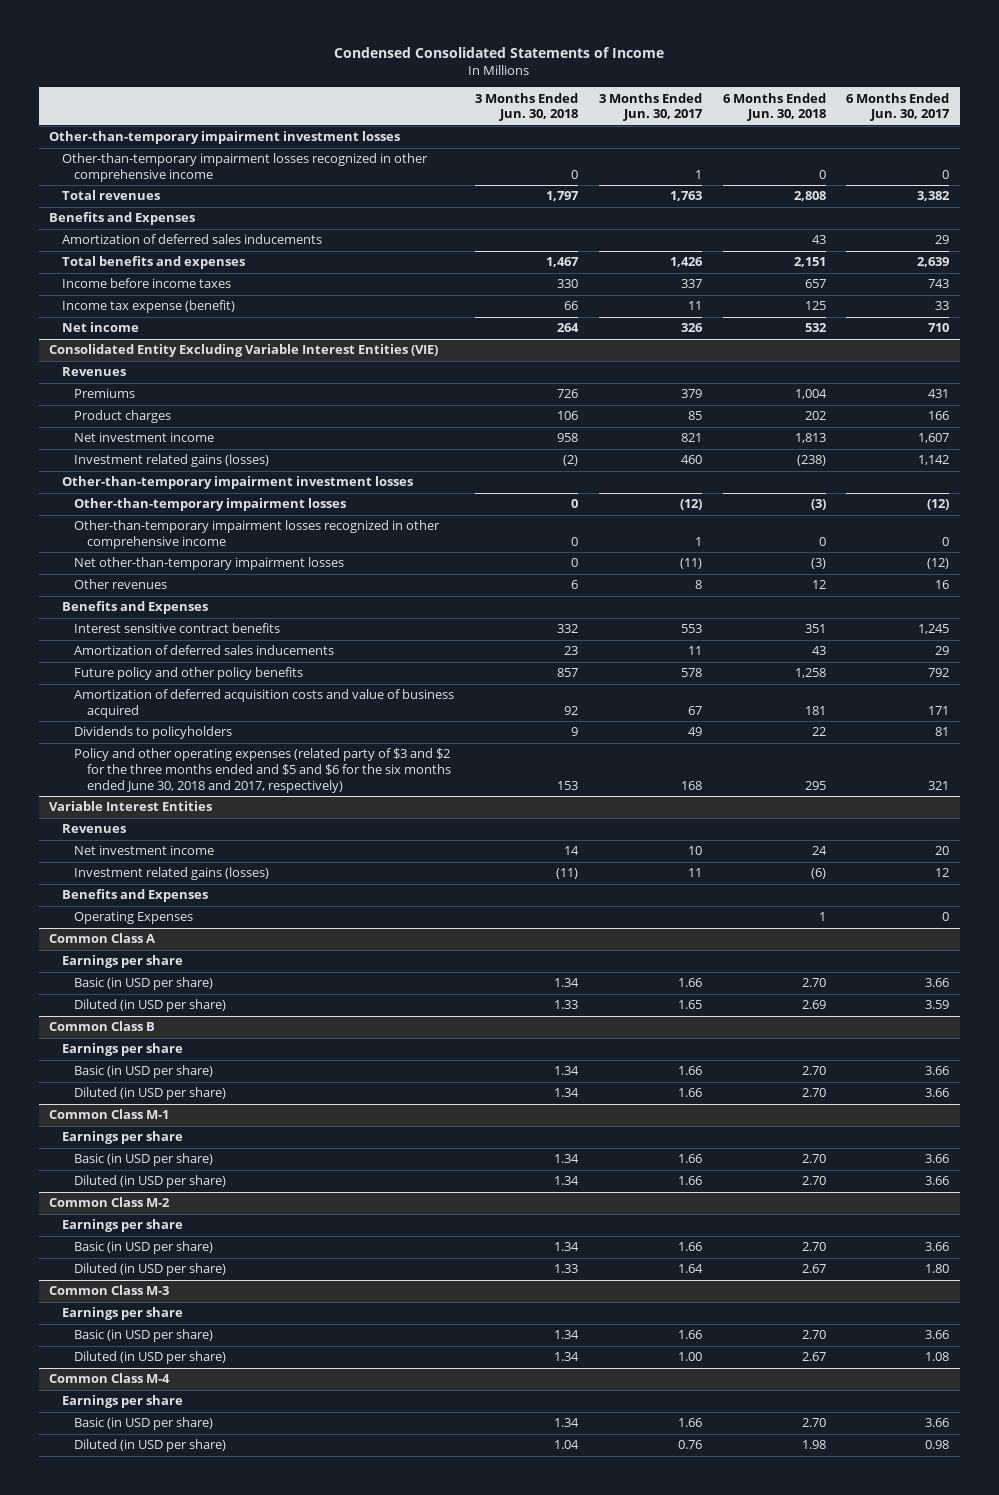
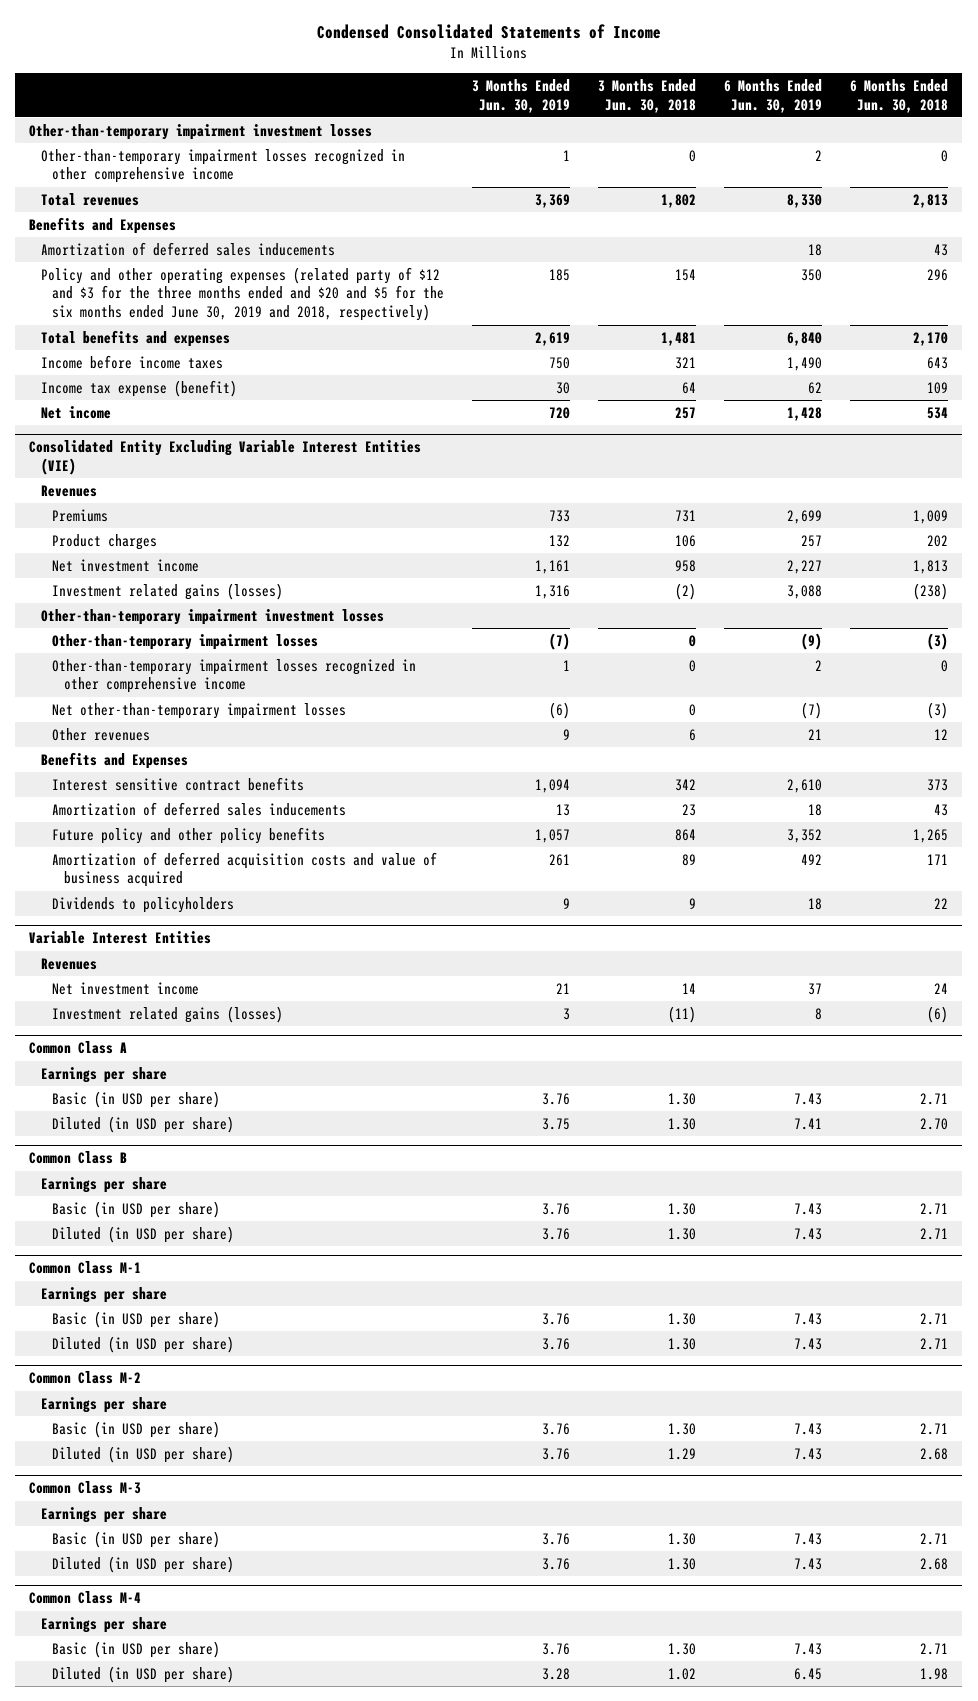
- | 3 Months Ended Jun. 30, 2018 | 3 Months Ended Jun. 30, 2017 | 6 Months Ended Jun. 30, 2018 | 6 Months Ended Jun. 30, 2017
+ | 3 Months Ended Jun. 30, 2019 | 3 Months Ended Jun. 30, 2018 | 6 Months Ended Jun. 30, 2019 | 6 Months Ended Jun. 30, 2018
- Total revenues | 1,797 | 1,763 | 2,808 | 3,382
+ Total revenues | 3,369 | 1,802 | 8,330 | 2,813
- Total benefits and expenses | 1,467 | 1,426 | 2,151 | 2,639
- Income before income taxes | 330 | 337 | 657 | 743
- Income tax expense (benefit) | 66 | 11 | 125 | 33
- Net income | 264 | 326 | 532 | 710
+ Policy and other operating expenses (related party of $12 and $3 for the three months ended and $20 and $5 for the six months ended June 30, 2019 and 2018, respectively) | 185 | 154 | 350 | 296
+ Total benefits and expenses | 2,619 | 1,481 | 6,840 | 2,170
+ Income before income taxes | 750 | 321 | 1,490 | 643
+ Income tax expense (benefit) | 30 | 64 | 62 | 109
+ Net income | 720 | 257 | 1,428 | 534
@ Consolidated Entity Excluding Variable Interest Entities (VIE)
- Premiums | 726 | 379 | 1,004 | 431
+ Premiums | 733 | 731 | 2,699 | 1,009
- Interest sensitive contract benefits | 332 | 553 | 351 | 1,245
+ Interest sensitive contract benefits | 1,094 | 342 | 2,610 | 373
- Future policy and other policy benefits | 857 | 578 | 1,258 | 792
- Amortization of deferred acquisition costs and value of business acquired | 92 | 67 | 181 | 171
+ Future policy and other policy benefits | 1,057 | 864 | 3,352 | 1,265
+ Amortization of deferred acquisition costs and value of business acquired | 261 | 89 | 492 | 171
- Policy and other operating expenses (related party of $3 and $2 for the three months ended and $5 and $6 for the six months ended June 30, 2018 and 2017, respectively) | 153 | 168 | 295 | 321
@ Variable Interest Entities
- Benefits and Expenses
- Operating Expenses | | | 1 | 0
@ Common Class A
- Basic (in USD per share) | 1.34 | 1.66 | 2.70 | 3.66
- Diluted (in USD per share) | 1.33 | 1.65 | 2.69 | 3.59
+ Basic (in USD per share) | 3.76 | 1.30 | 7.43 | 2.71
+ Diluted (in USD per share) | 3.75 | 1.30 | 7.41 | 2.70
@ Common Class B
- Basic (in USD per share) | 1.34 | 1.66 | 2.70 | 3.66
- Diluted (in USD per share) | 1.34 | 1.66 | 2.70 | 3.66
+ Basic (in USD per share) | 3.76 | 1.30 | 7.43 | 2.71
+ Diluted (in USD per share) | 3.76 | 1.30 | 7.43 | 2.71
@ Common Class M-1
- Basic (in USD per share) | 1.34 | 1.66 | 2.70 | 3.66
- Diluted (in USD per share) | 1.34 | 1.66 | 2.70 | 3.66
+ Basic (in USD per share) | 3.76 | 1.30 | 7.43 | 2.71
+ Diluted (in USD per share) | 3.76 | 1.30 | 7.43 | 2.71
@ Common Class M-2
- Basic (in USD per share) | 1.34 | 1.66 | 2.70 | 3.66
- Diluted (in USD per share) | 1.33 | 1.64 | 2.67 | 1.80
+ Basic (in USD per share) | 3.76 | 1.30 | 7.43 | 2.71
+ Diluted (in USD per share) | 3.76 | 1.29 | 7.43 | 2.68
@ Common Class M-3
- Basic (in USD per share) | 1.34 | 1.66 | 2.70 | 3.66
- Diluted (in USD per share) | 1.34 | 1.00 | 2.67 | 1.08
+ Basic (in USD per share) | 3.76 | 1.30 | 7.43 | 2.71
+ Diluted (in USD per share) | 3.76 | 1.30 | 7.43 | 2.68
@ Common Class M-4
- Basic (in USD per share) | 1.34 | 1.66 | 2.70 | 3.66
- Diluted (in USD per share) | 1.04 | 0.76 | 1.98 | 0.98
+ Basic (in USD per share) | 3.76 | 1.30 | 7.43 | 2.71
+ Diluted (in USD per share) | 3.28 | 1.02 | 6.45 | 1.98

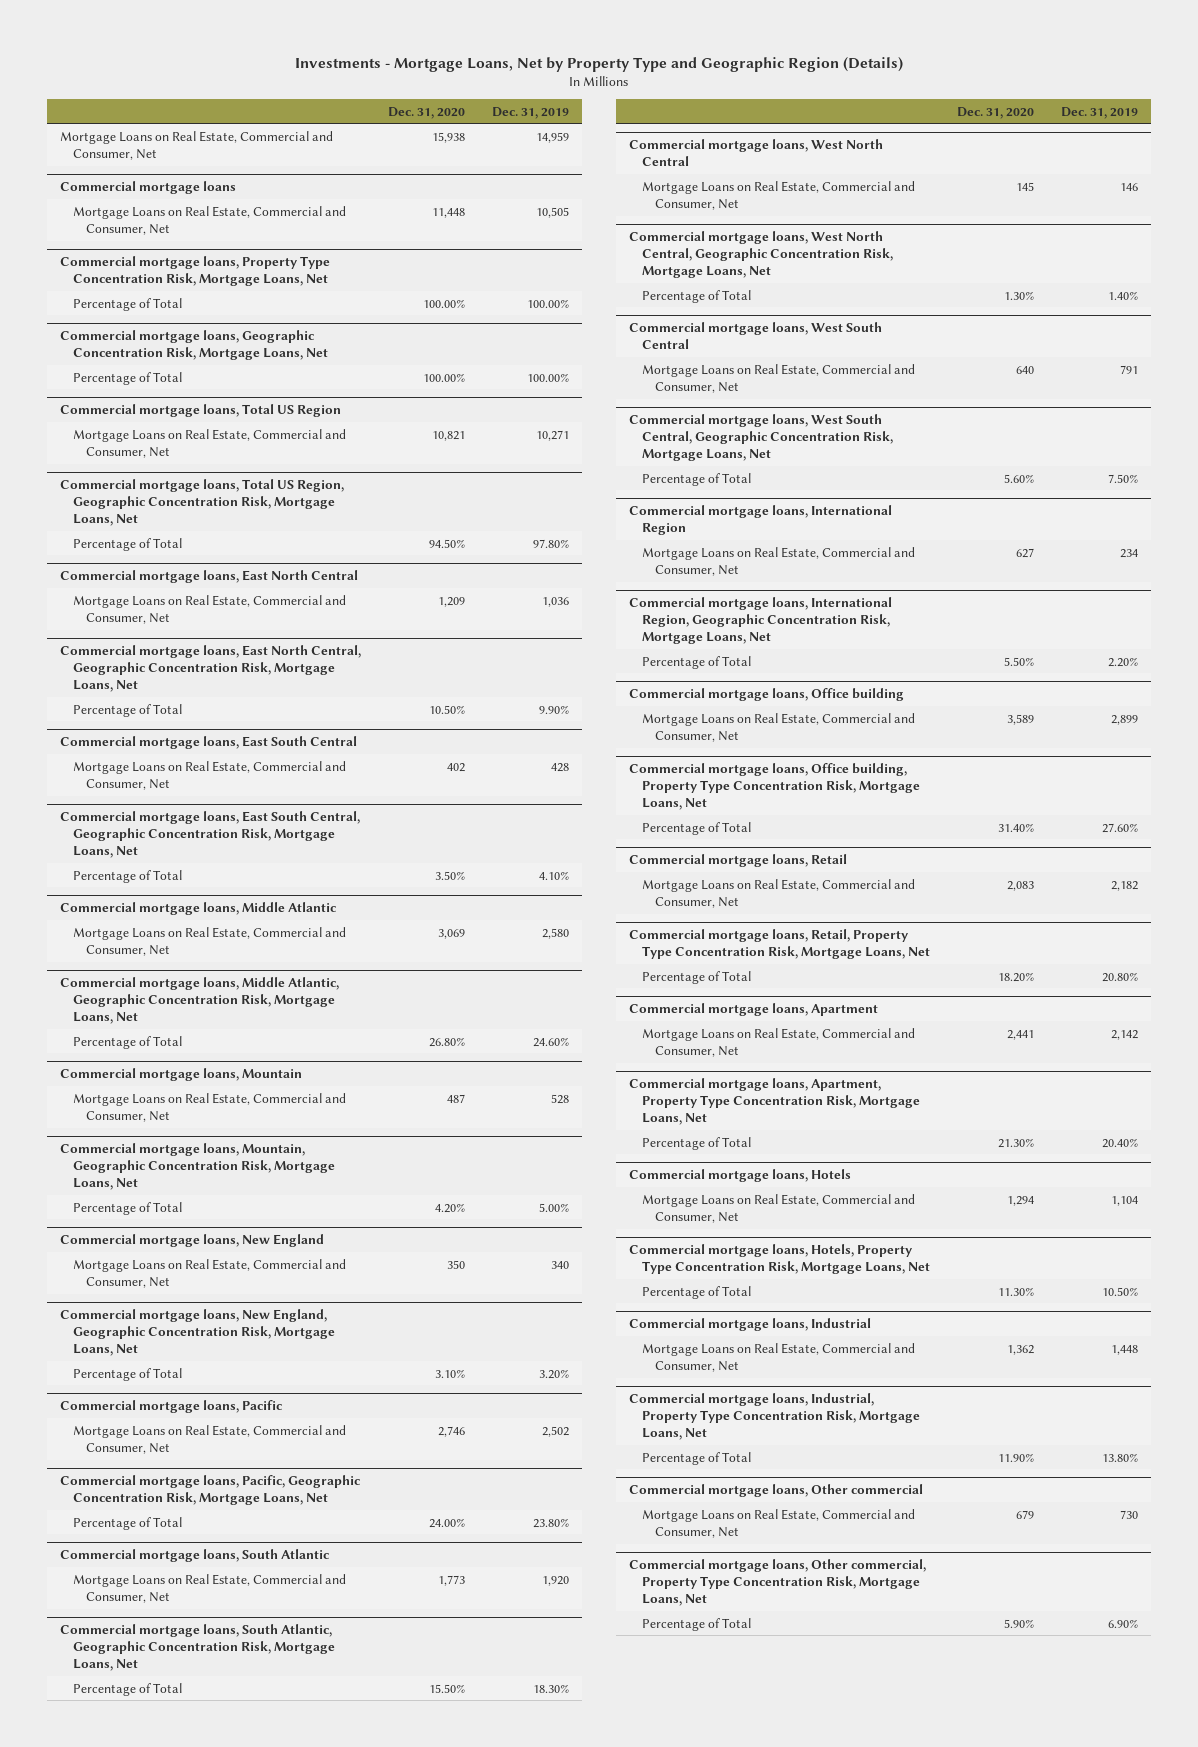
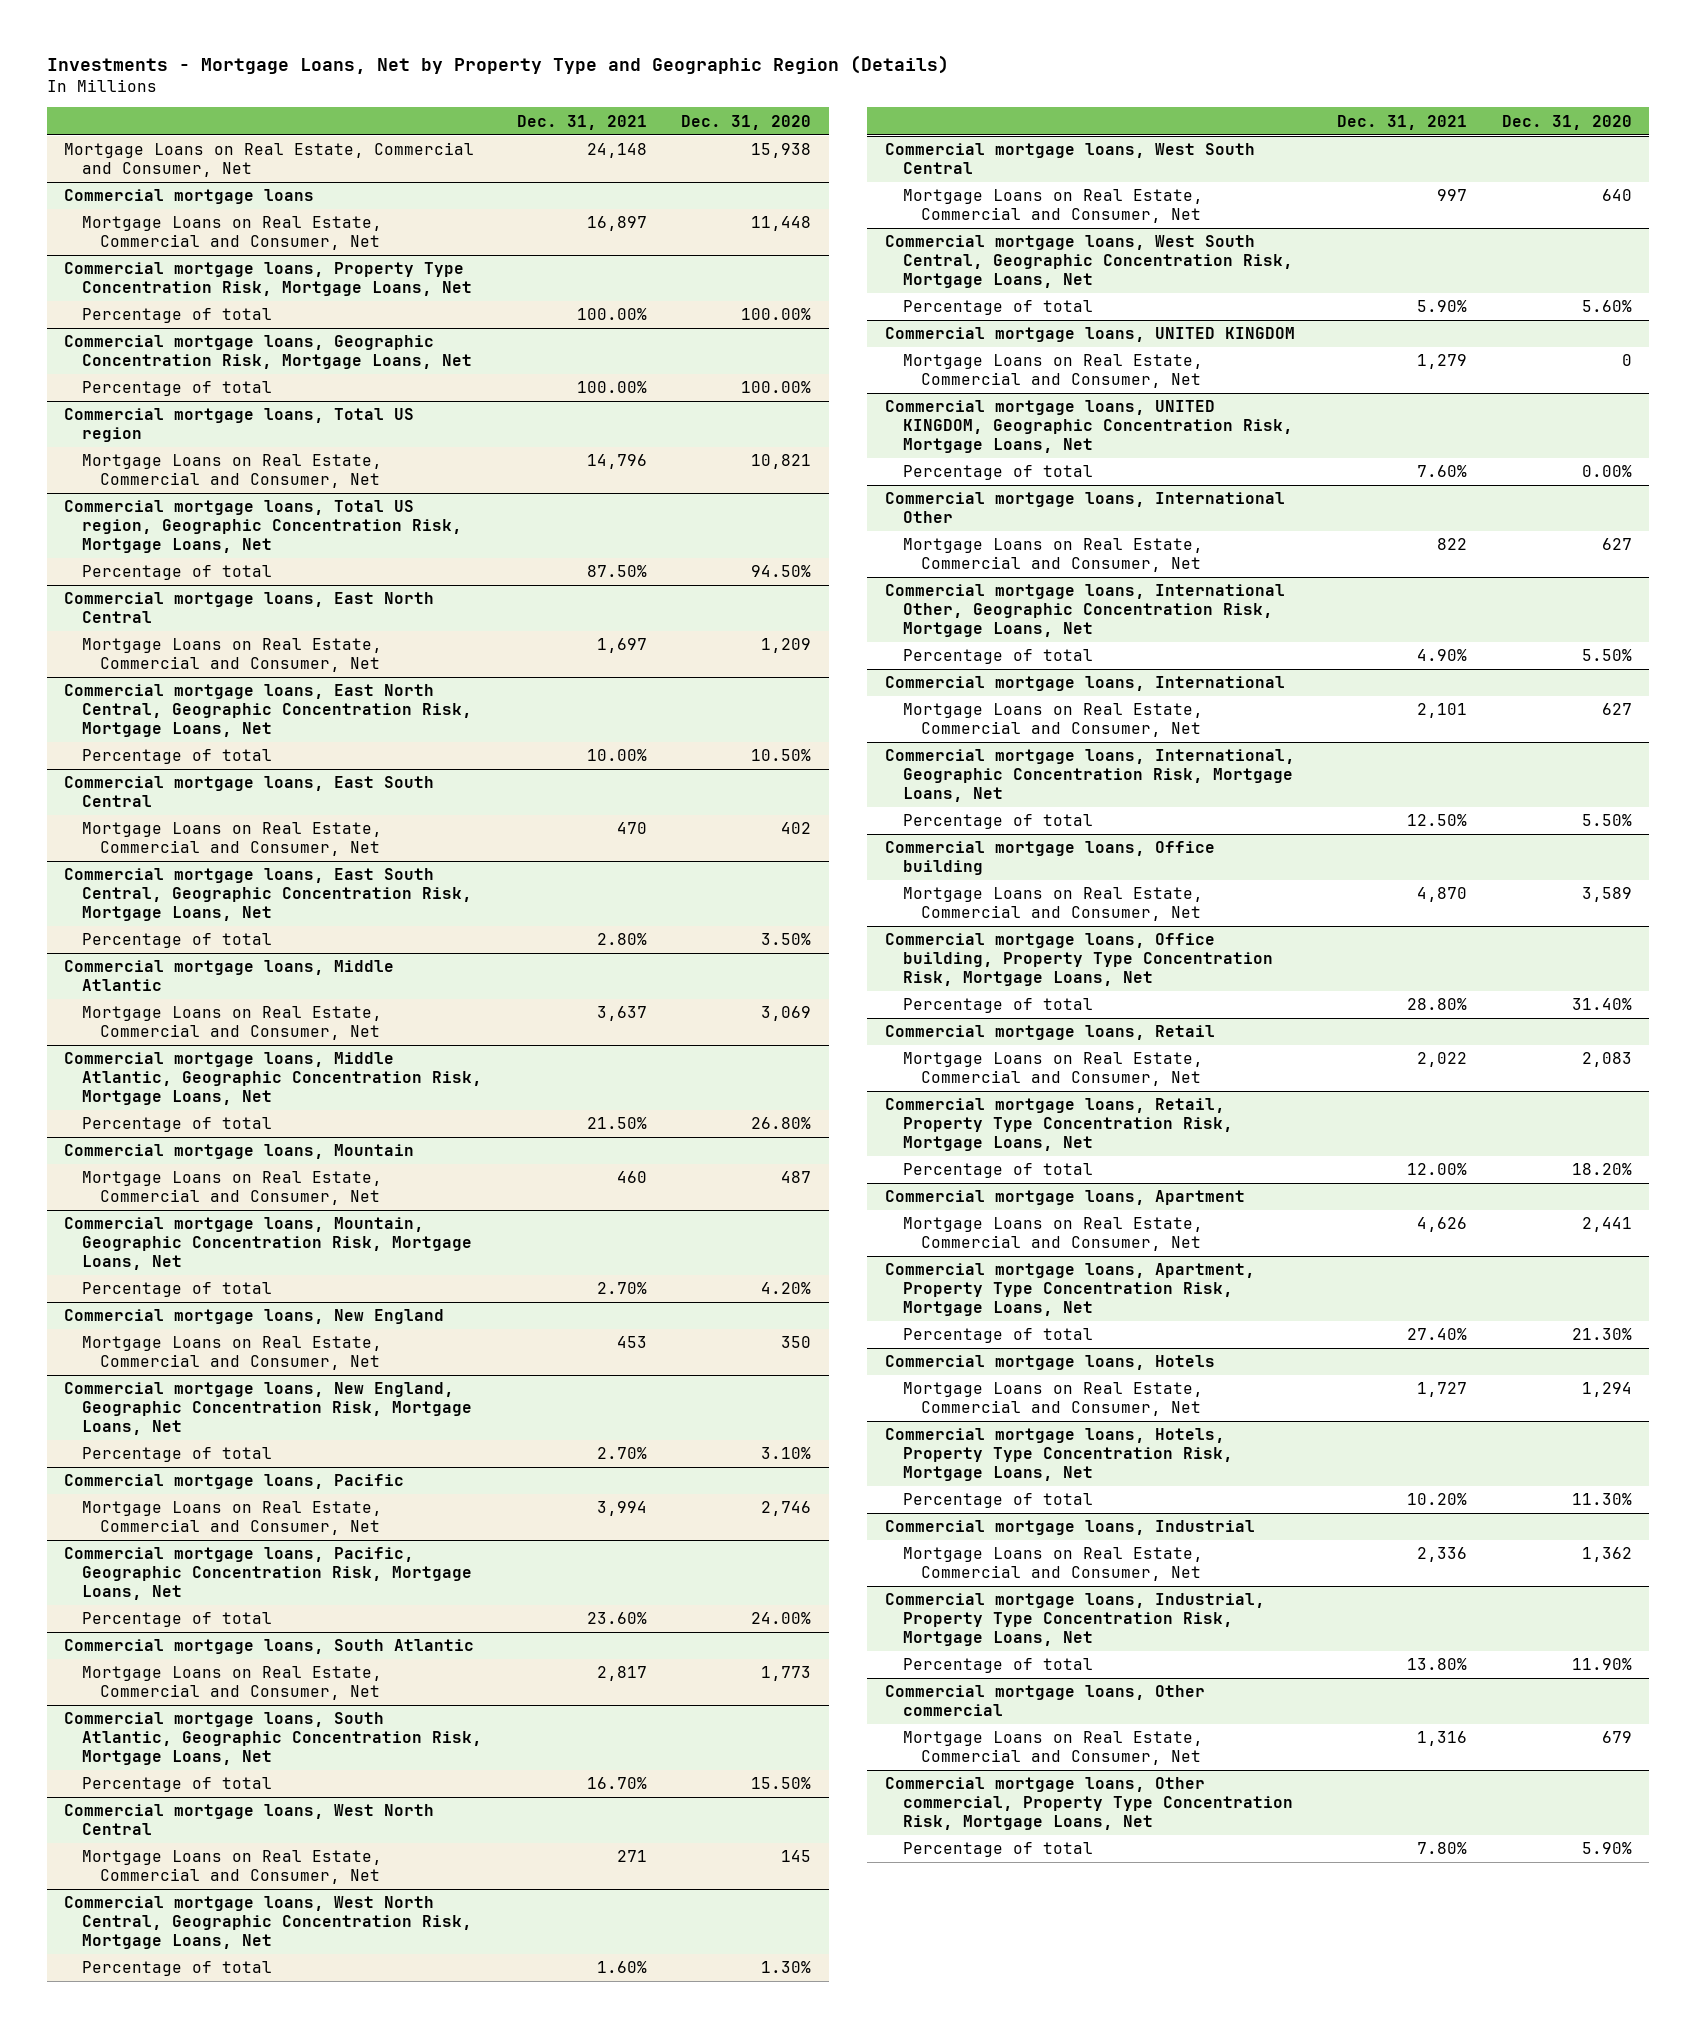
- | Dec. 31, 2020 | Dec. 31, 2019
+ | Dec. 31, 2021 | Dec. 31, 2020
@ Commercial mortgage loans, Property Type Concentration Risk, Mortgage Loans, Net
- Percentage of Total | 100.00% | 100.00%
+ Percentage of total | 100.00% | 100.00%
@ Commercial mortgage loans, Geographic Concentration Risk, Mortgage Loans, Net
- Percentage of Total | 100.00% | 100.00%
- Commercial mortgage loans, Total US Region
@ Commercial mortgage loans, Geographic Concentration Risk, Mortgage Loans, Net
+ Percentage of total | 100.00% | 100.00%
+ Commercial mortgage loans, Total US region
- Commercial mortgage loans, Total US Region, Geographic Concentration Risk, Mortgage Loans, Net
- Percentage of Total | 94.50% | 97.80%
+ Commercial mortgage loans, Total US region, Geographic Concentration Risk, Mortgage Loans, Net
+ Percentage of total | 87.50% | 94.50%
@ Commercial mortgage loans, East North Central, Geographic Concentration Risk, Mortgage Loans, Net
- Percentage of Total | 10.50% | 9.90%
+ Percentage of total | 10.00% | 10.50%
@ Commercial mortgage loans, East South Central, Geographic Concentration Risk, Mortgage Loans, Net
- Percentage of Total | 3.50% | 4.10%
+ Percentage of total | 2.80% | 3.50%
@ Commercial mortgage loans, Middle Atlantic, Geographic Concentration Risk, Mortgage Loans, Net
- Percentage of Total | 26.80% | 24.60%
+ Percentage of total | 21.50% | 26.80%
@ Commercial mortgage loans, Mountain, Geographic Concentration Risk, Mortgage Loans, Net
- Percentage of Total | 4.20% | 5.00%
+ Percentage of total | 2.70% | 4.20%
@ Commercial mortgage loans, New England, Geographic Concentration Risk, Mortgage Loans, Net
- Percentage of Total | 3.10% | 3.20%
+ Percentage of total | 2.70% | 3.10%
@ Commercial mortgage loans, Pacific, Geographic Concentration Risk, Mortgage Loans, Net
- Percentage of Total | 24.00% | 23.80%
+ Percentage of total | 23.60% | 24.00%
@ Commercial mortgage loans, South Atlantic, Geographic Concentration Risk, Mortgage Loans, Net
- Percentage of Total | 15.50% | 18.30%
+ Percentage of total | 16.70% | 15.50%
@ Commercial mortgage loans, West North Central, Geographic Concentration Risk, Mortgage Loans, Net
- Percentage of Total | 1.30% | 1.40%
+ Percentage of total | 1.60% | 1.30%
@ Commercial mortgage loans, West South Central, Geographic Concentration Risk, Mortgage Loans, Net
- Percentage of Total | 5.60% | 7.50%
- Commercial mortgage loans, International Region
@ Commercial mortgage loans, West South Central, Geographic Concentration Risk, Mortgage Loans, Net
+ Percentage of total | 5.90% | 5.60%
+ Commercial mortgage loans, UNITED KINGDOM
+ Mortgage Loans on Real Estate, Commercial and Consumer, Net | 1,279 | 0
+ Commercial mortgage loans, UNITED KINGDOM, Geographic Concentration Risk, Mortgage Loans, Net
+ Percentage of total | 7.60% | 0.00%
+ Commercial mortgage loans, International Other
- Commercial mortgage loans, International Region, Geographic Concentration Risk, Mortgage Loans, Net
- Percentage of Total | 5.50% | 2.20%
+ Commercial mortgage loans, International Other, Geographic Concentration Risk, Mortgage Loans, Net
+ Percentage of total | 4.90% | 5.50%
+ Commercial mortgage loans, International
+ Mortgage Loans on Real Estate, Commercial and Consumer, Net | 2,101 | 627
+ Commercial mortgage loans, International, Geographic Concentration Risk, Mortgage Loans, Net
+ Percentage of total | 12.50% | 5.50%
@ Commercial mortgage loans, Office building, Property Type Concentration Risk, Mortgage Loans, Net
- Percentage of Total | 31.40% | 27.60%
+ Percentage of total | 28.80% | 31.40%
@ Commercial mortgage loans, Retail, Property Type Concentration Risk, Mortgage Loans, Net
- Percentage of Total | 18.20% | 20.80%
+ Percentage of total | 12.00% | 18.20%
@ Commercial mortgage loans, Apartment, Property Type Concentration Risk, Mortgage Loans, Net
- Percentage of Total | 21.30% | 20.40%
+ Percentage of total | 27.40% | 21.30%
@ Commercial mortgage loans, Hotels, Property Type Concentration Risk, Mortgage Loans, Net
- Percentage of Total | 11.30% | 10.50%
+ Percentage of total | 10.20% | 11.30%
@ Commercial mortgage loans, Industrial, Property Type Concentration Risk, Mortgage Loans, Net
- Percentage of Total | 11.90% | 13.80%
+ Percentage of total | 13.80% | 11.90%
@ Commercial mortgage loans, Other commercial, Property Type Concentration Risk, Mortgage Loans, Net
- Percentage of Total | 5.90% | 6.90%
+ Percentage of total | 7.80% | 5.90%

